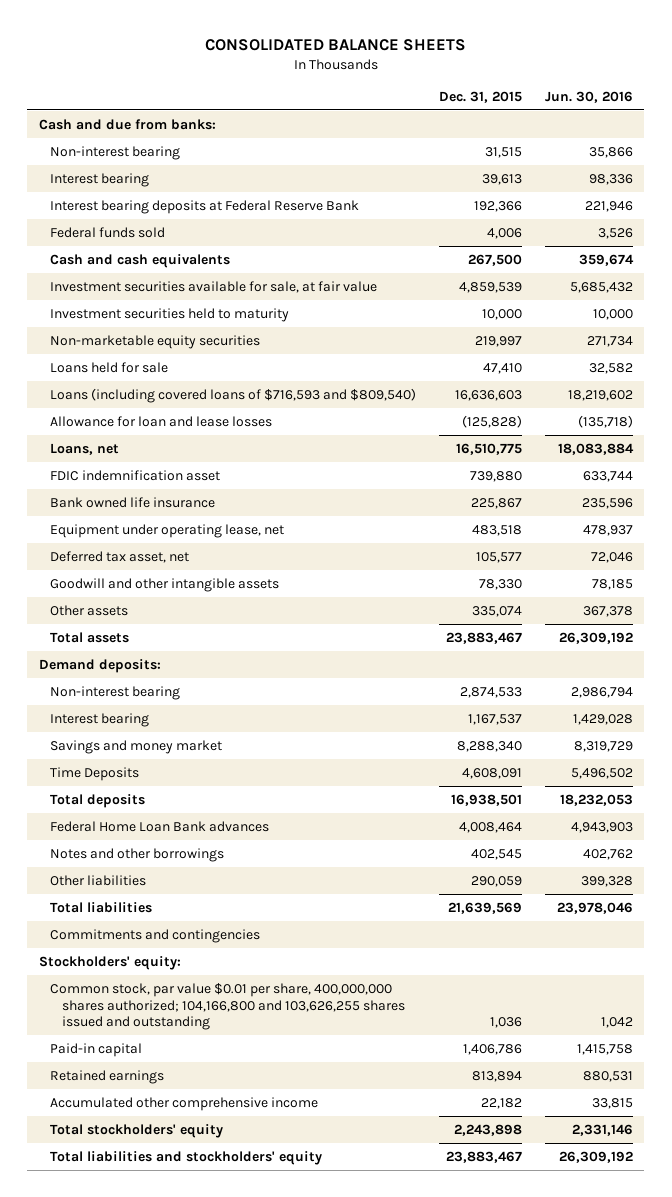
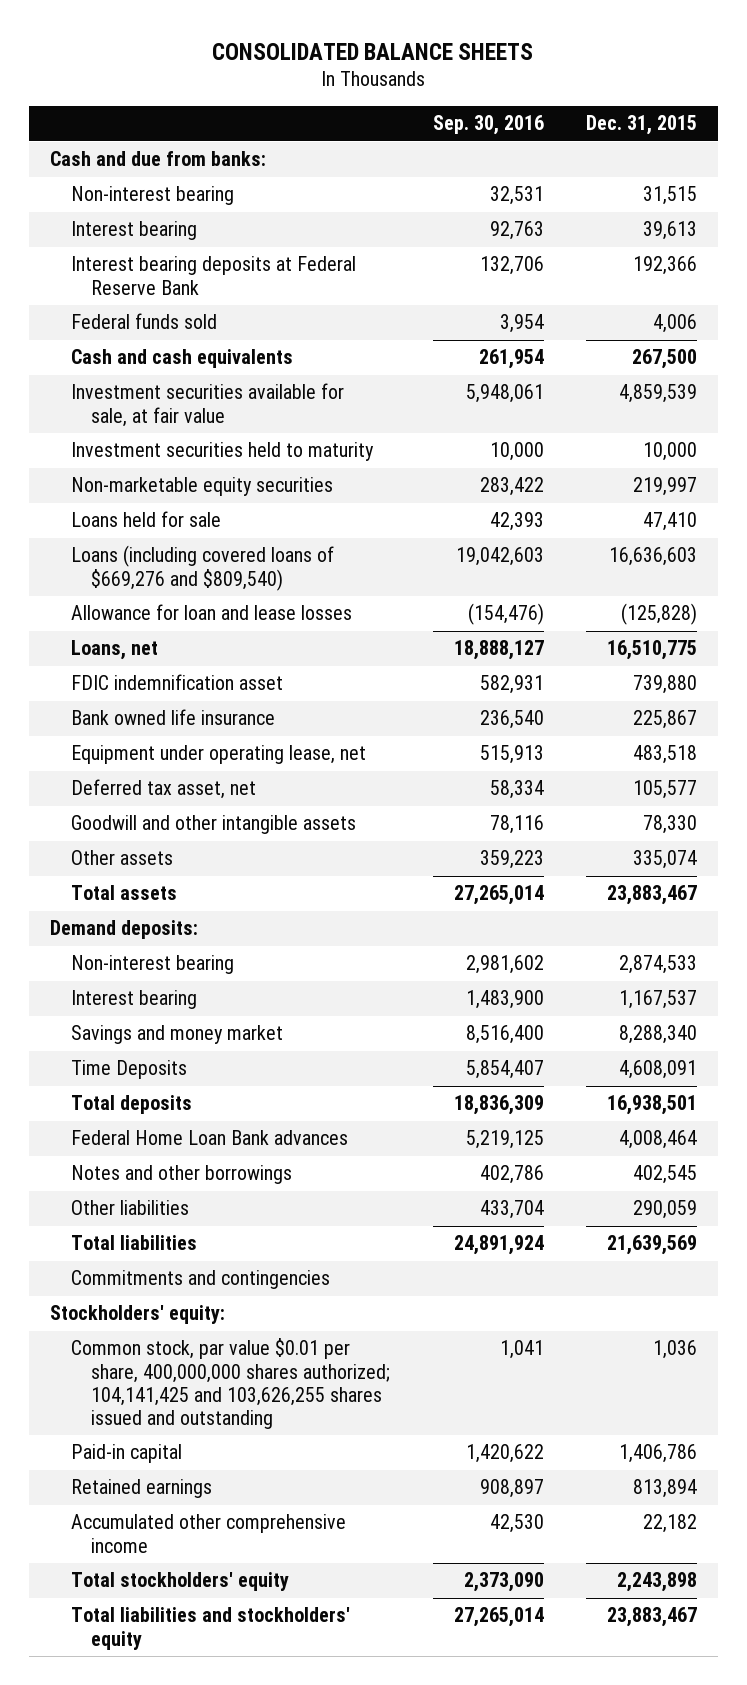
- | Dec. 31, 2015 | Jun. 30, 2016
+ | Sep. 30, 2016 | Dec. 31, 2015
- Loans (including covered loans of $716,593 and $809,540) | 16,636,603 | 18,219,602
+ Loans (including covered loans of $669,276 and $809,540) | 19,042,603 | 16,636,603
- Common stock, par value $0.01 per share, 400,000,000 shares authorized; 104,166,800 and 103,626,255 shares issued and outstanding | 1,036 | 1,042
+ Common stock, par value $0.01 per share, 400,000,000 shares authorized; 104,141,425 and 103,626,255 shares issued and outstanding | 1,041 | 1,036

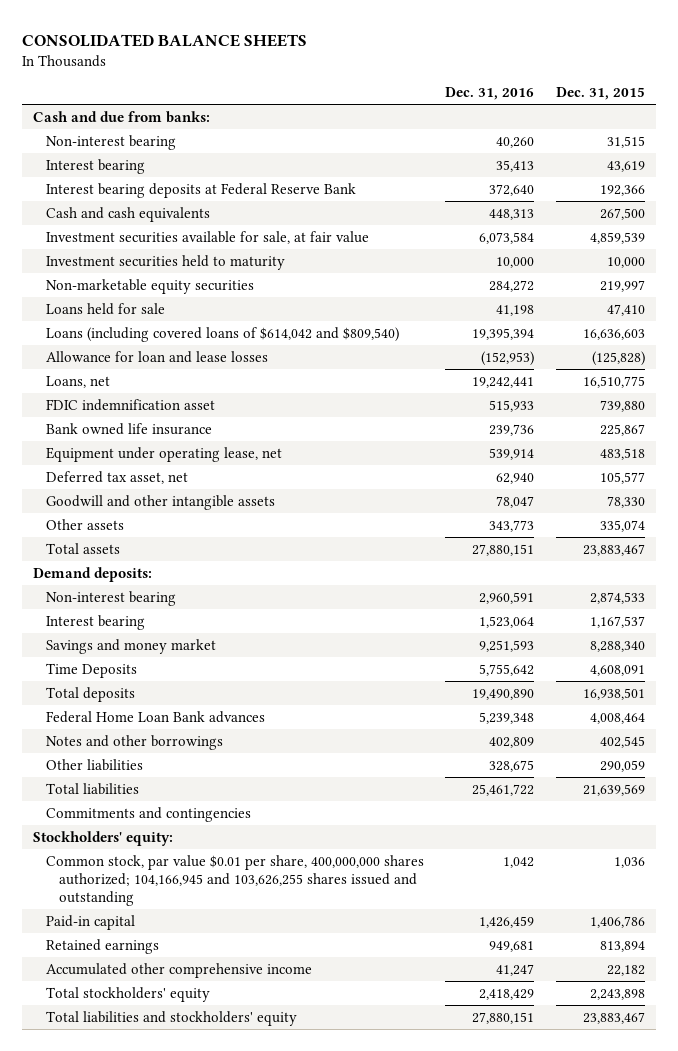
- | Sep. 30, 2016 | Dec. 31, 2015
+ | Dec. 31, 2016 | Dec. 31, 2015
- Interest bearing | 92,763 | 39,613
+ Interest bearing | 35,413 | 43,619
- Federal funds sold | 3,954 | 4,006
- Loans (including covered loans of $669,276 and $809,540) | 19,042,603 | 16,636,603
+ Loans (including covered loans of $614,042 and $809,540) | 19,395,394 | 16,636,603
- Common stock, par value $0.01 per share, 400,000,000 shares authorized; 104,141,425 and 103,626,255 shares issued and outstanding | 1,041 | 1,036
+ Common stock, par value $0.01 per share, 400,000,000 shares authorized; 104,166,945 and 103,626,255 shares issued and outstanding | 1,042 | 1,036

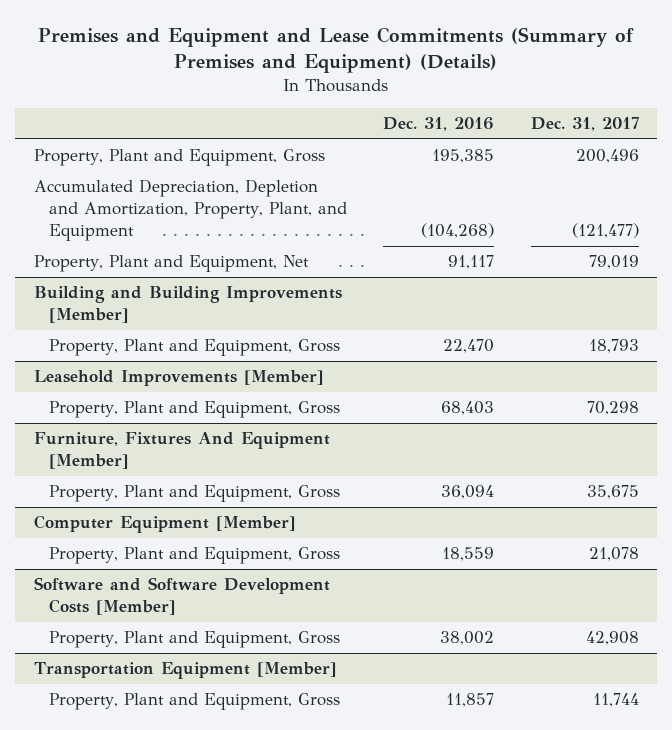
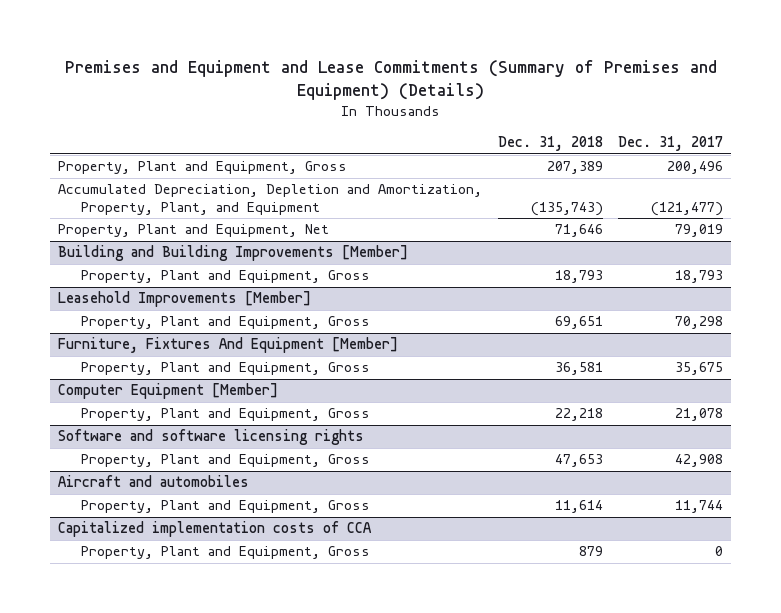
- | Dec. 31, 2016 | Dec. 31, 2017
+ | Dec. 31, 2018 | Dec. 31, 2017
- Software and Software Development Costs [Member]
+ Software and software licensing rights
- Transportation Equipment [Member]
+ Aircraft and automobiles
+ Capitalized implementation costs of CCA
+ Property, Plant and Equipment, Gross | 879 | 0

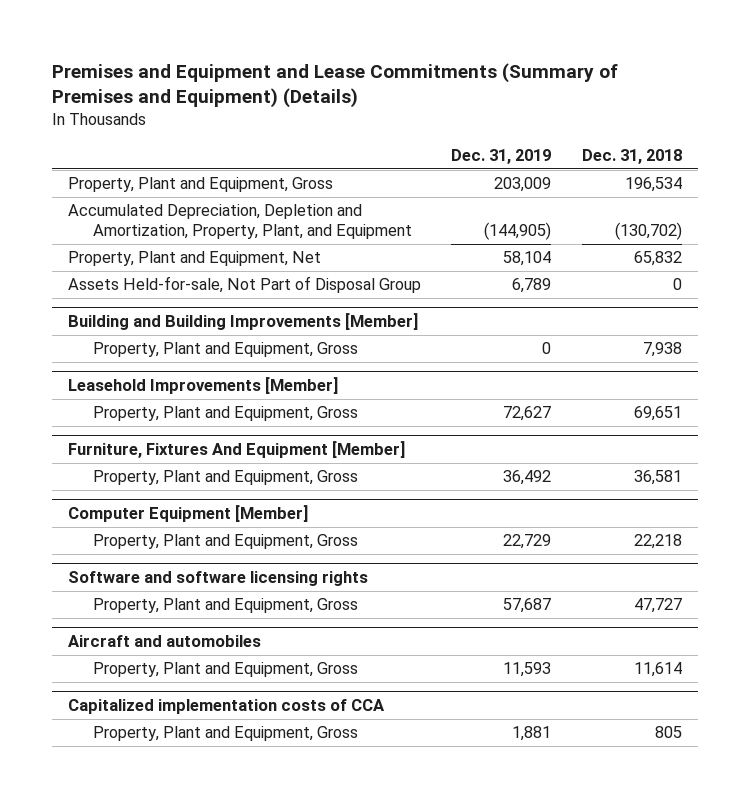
- | Dec. 31, 2018 | Dec. 31, 2017
+ | Dec. 31, 2019 | Dec. 31, 2018
- Property, Plant and Equipment, Gross | 207,389 | 200,496
- Accumulated Depreciation, Depletion and Amortization, Property, Plant, and Equipment | (135,743) | (121,477)
- Property, Plant and Equipment, Net | 71,646 | 79,019
+ Property, Plant and Equipment, Gross | 203,009 | 196,534
+ Accumulated Depreciation, Depletion and Amortization, Property, Plant, and Equipment | (144,905) | (130,702)
+ Property, Plant and Equipment, Net | 58,104 | 65,832
+ Assets Held-for-sale, Not Part of Disposal Group | 6,789 | 0
@ Building and Building Improvements [Member]
- Property, Plant and Equipment, Gross | 18,793 | 18,793
+ Property, Plant and Equipment, Gross | 0 | 7,938
@ Software and software licensing rights
- Property, Plant and Equipment, Gross | 47,653 | 42,908
+ Property, Plant and Equipment, Gross | 57,687 | 47,727
@ Capitalized implementation costs of CCA
- Property, Plant and Equipment, Gross | 879 | 0
+ Property, Plant and Equipment, Gross | 1,881 | 805

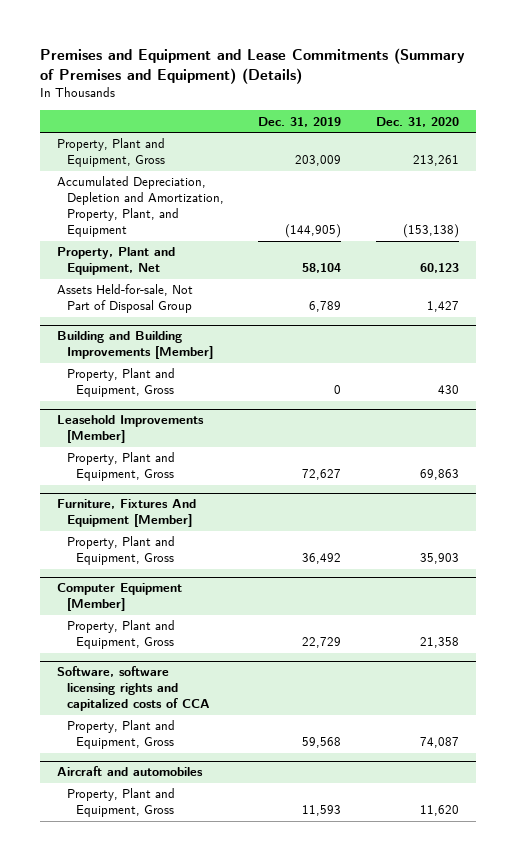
- | Dec. 31, 2019 | Dec. 31, 2018
+ | Dec. 31, 2019 | Dec. 31, 2020
- Software and software licensing rights
- Property, Plant and Equipment, Gross | 57,687 | 47,727
+ Software, software licensing rights and capitalized costs of CCA
+ Property, Plant and Equipment, Gross | 59,568 | 74,087
- Capitalized implementation costs of CCA
- Property, Plant and Equipment, Gross | 1,881 | 805

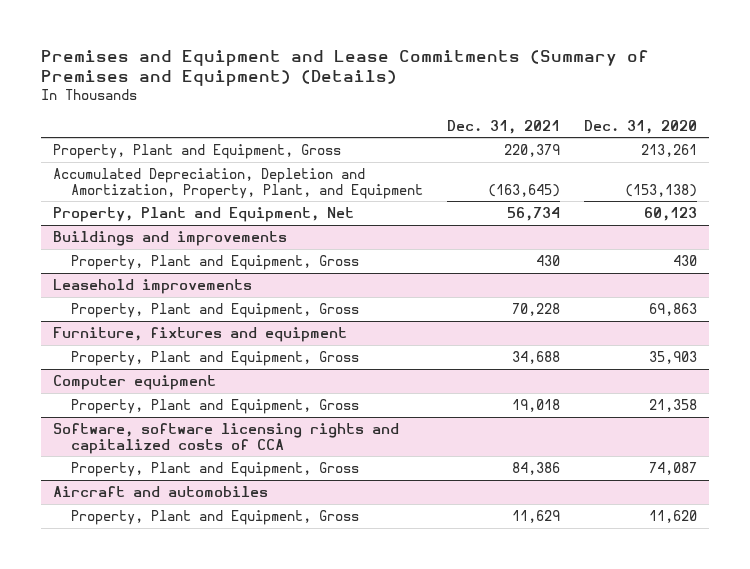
- | Dec. 31, 2019 | Dec. 31, 2020
+ | Dec. 31, 2021 | Dec. 31, 2020
- Assets Held-for-sale, Not Part of Disposal Group | 6,789 | 1,427
- Building and Building Improvements [Member]
+ Buildings and improvements
- Leasehold Improvements [Member]
+ Leasehold improvements
- Furniture, Fixtures And Equipment [Member]
+ Furniture, fixtures and equipment
- Computer Equipment [Member]
+ Computer equipment

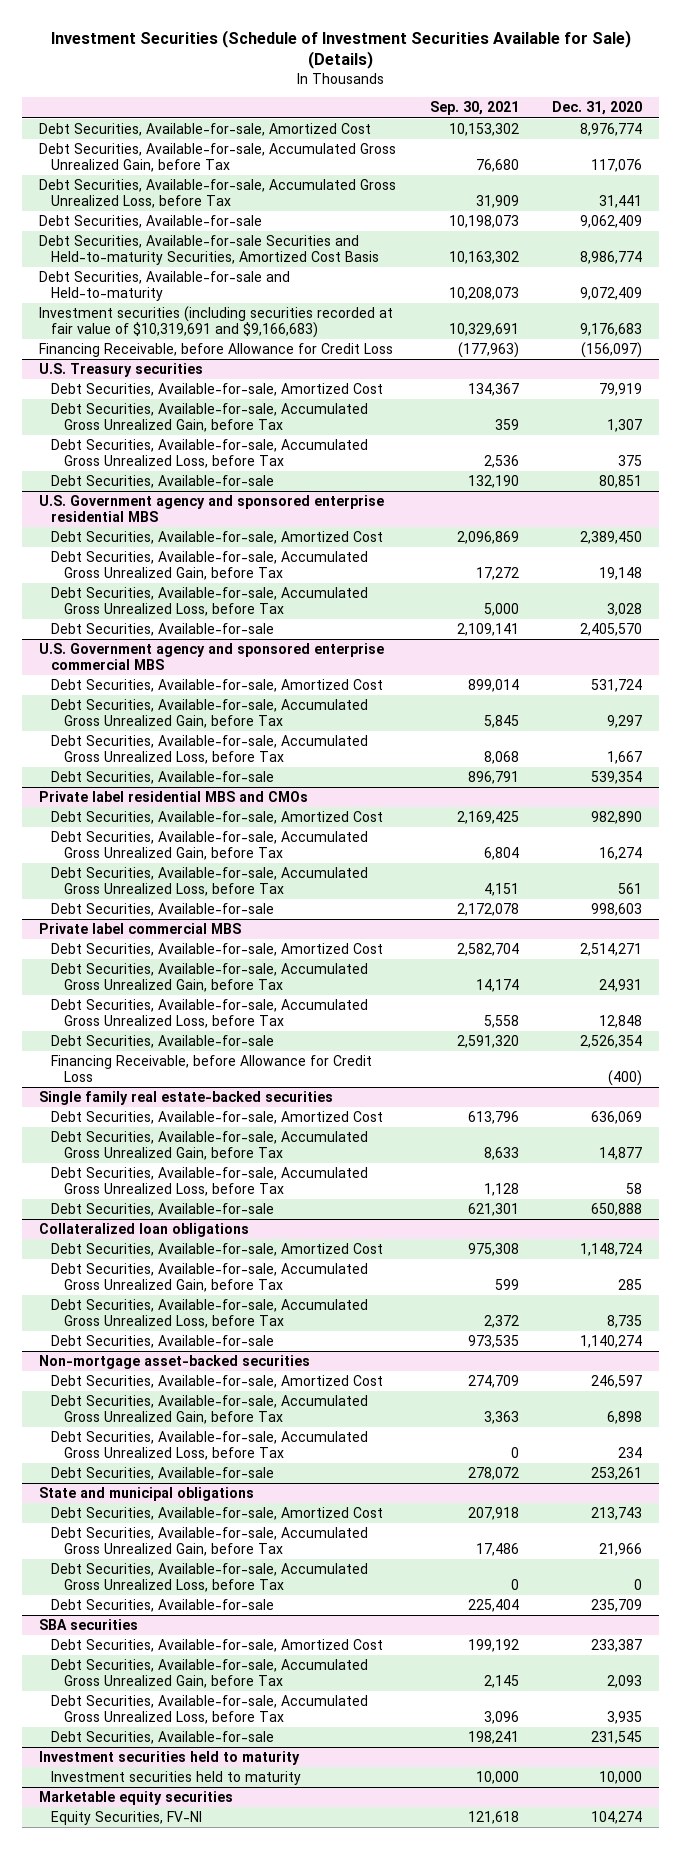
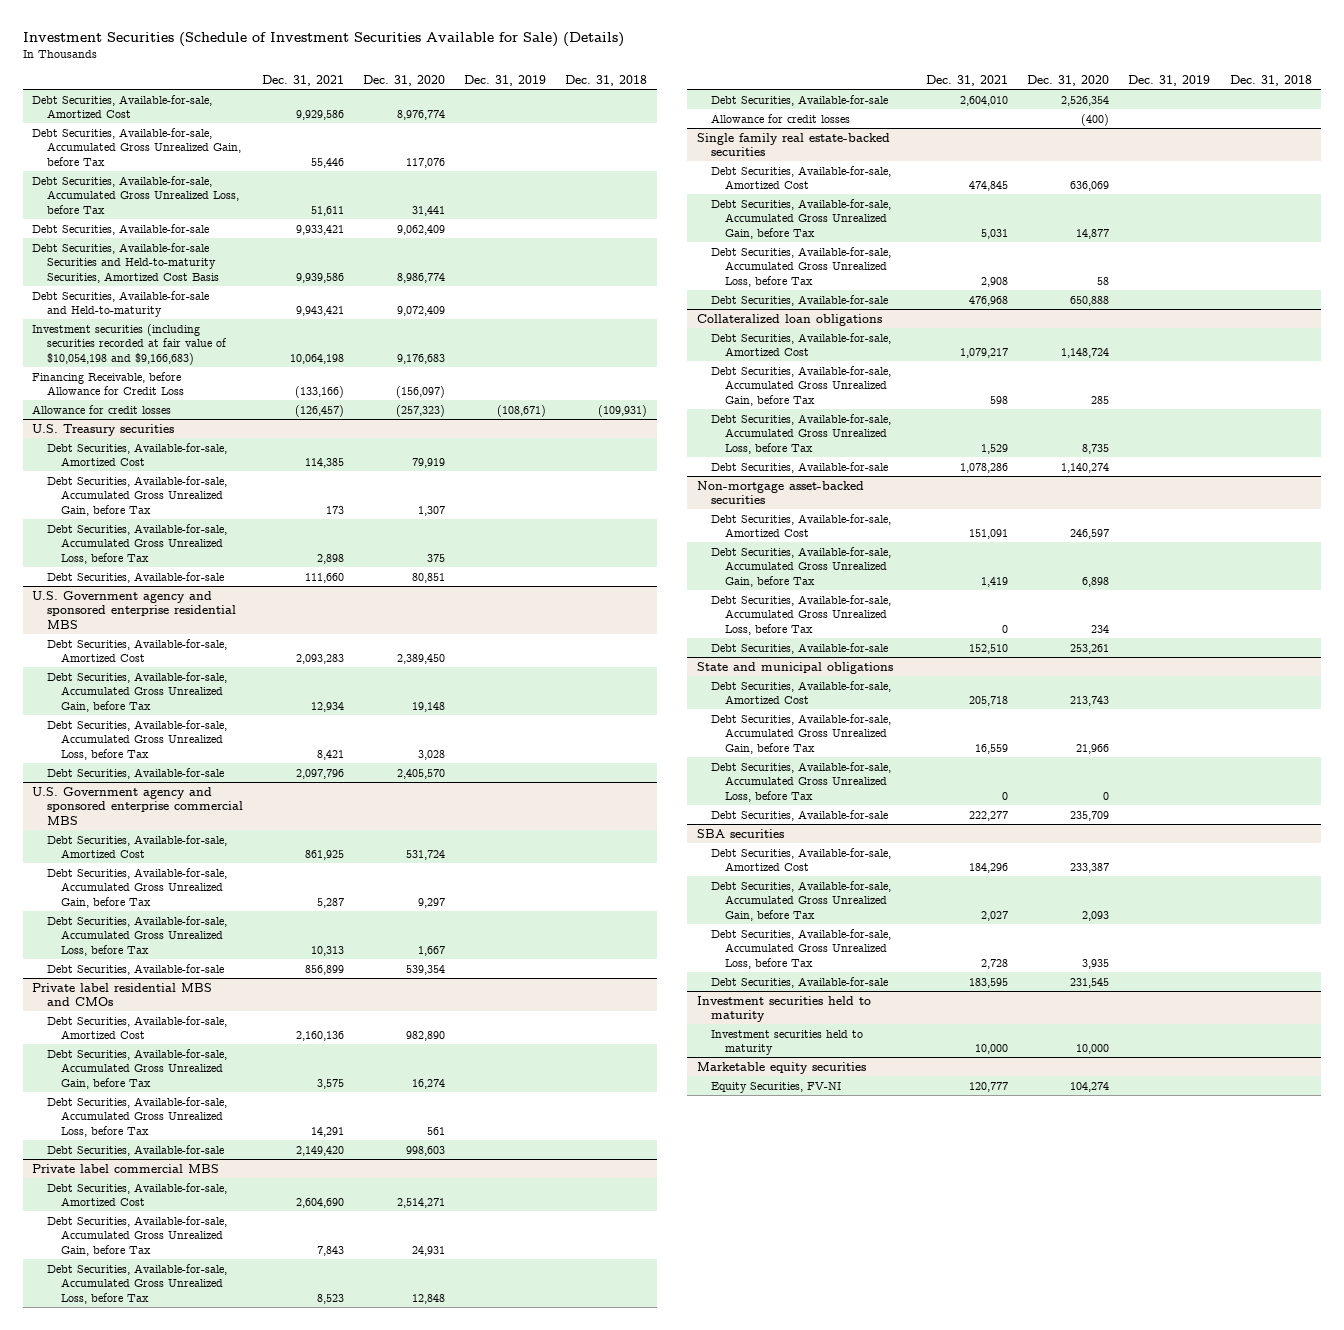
- | Sep. 30, 2021 | Dec. 31, 2020
+ | Dec. 31, 2021 | Dec. 31, 2020 | Dec. 31, 2019 | Dec. 31, 2018
- Investment securities (including securities recorded at fair value of $10,319,691 and $9,166,683) | 10,329,691 | 9,176,683
+ Investment securities (including securities recorded at fair value of $10,054,198 and $9,166,683) | 10,064,198 | 9,176,683 | |
+ Allowance for credit losses | (126,457) | (257,323) | (108,671) | (109,931)
@ Private label commercial MBS
- Financing Receivable, before Allowance for Credit Loss | | (400)
+ Allowance for credit losses | | (400) | |

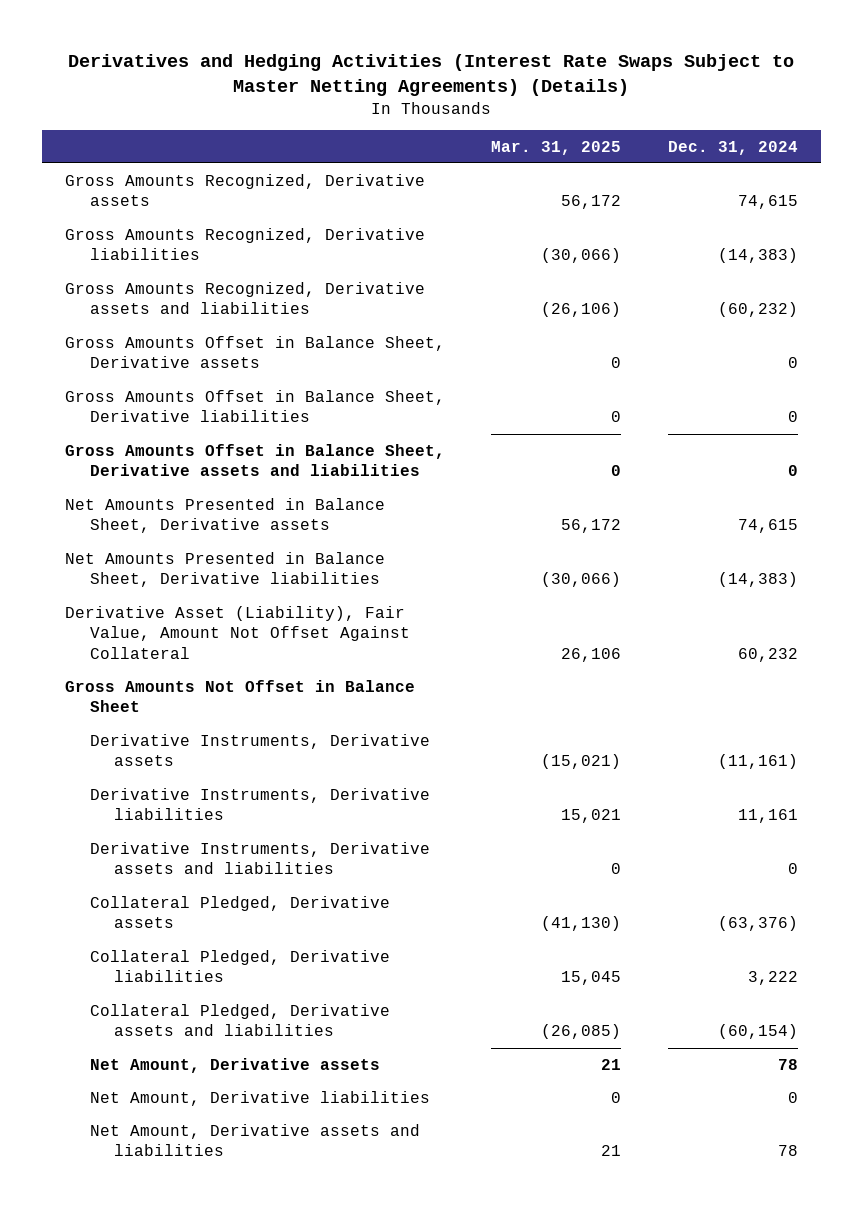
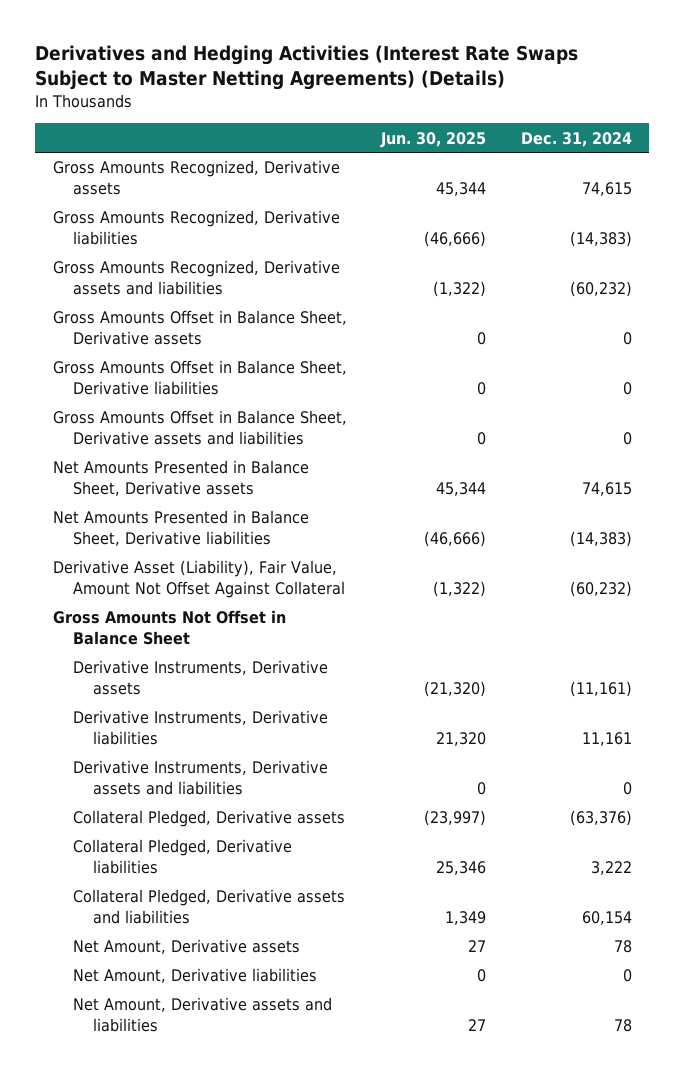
- | Mar. 31, 2025 | Dec. 31, 2024
+ | Jun. 30, 2025 | Dec. 31, 2024
- Derivative Asset (Liability), Fair Value, Amount Not Offset Against Collateral | 26,106 | 60,232
+ Derivative Asset (Liability), Fair Value, Amount Not Offset Against Collateral | (1,322) | (60,232)
- Collateral Pledged, Derivative assets and liabilities | (26,085) | (60,154)
+ Collateral Pledged, Derivative assets and liabilities | 1,349 | 60,154

